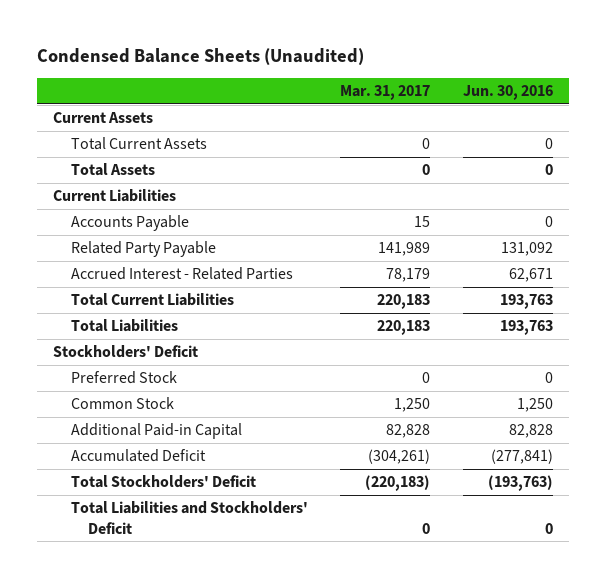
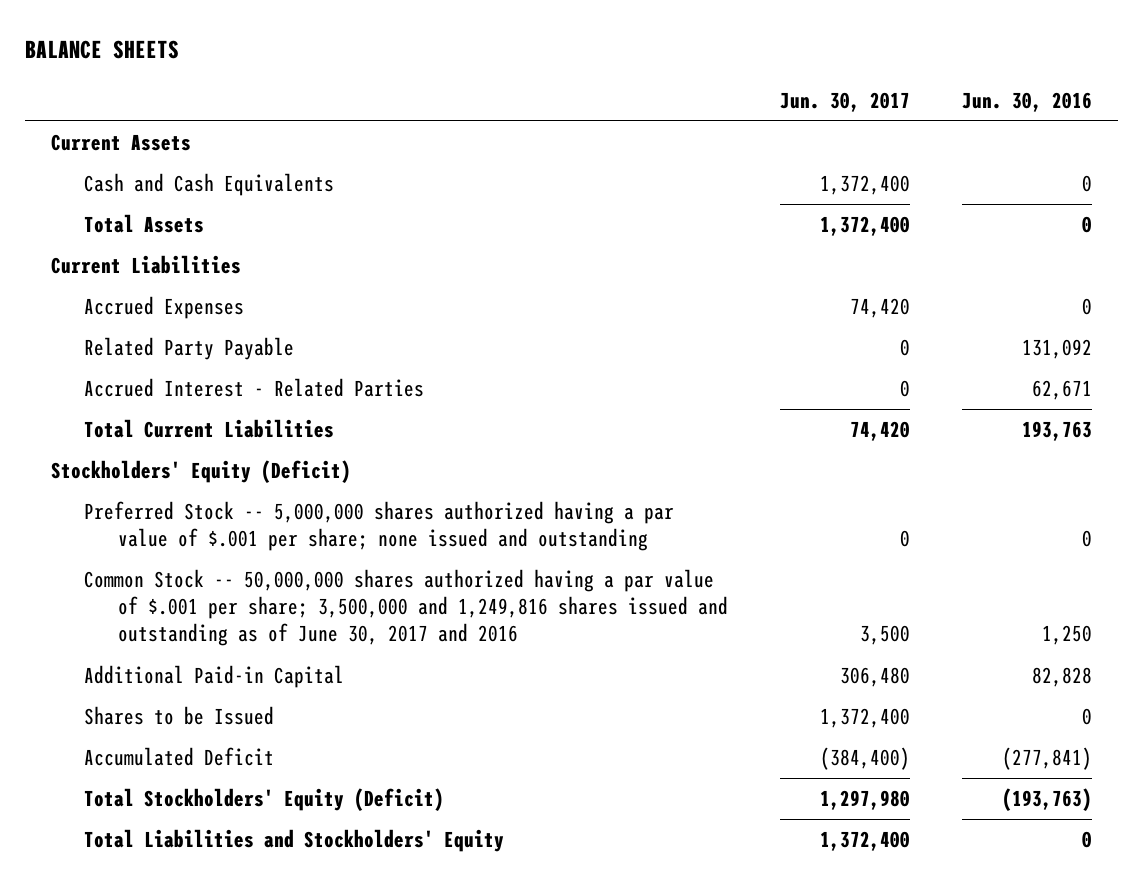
- Condensed Balance Sheets (Unaudited)
+ BALANCE SHEETS
- | Mar. 31, 2017 | Jun. 30, 2016
+ | Jun. 30, 2017 | Jun. 30, 2016
- Total Current Assets | 0 | 0
+ Cash and Cash Equivalents | 1,372,400 | 0
- Accounts Payable | 15 | 0
+ Accrued Expenses | 74,420 | 0
- Total Liabilities | 220,183 | 193,763
- Stockholders' Deficit
- Preferred Stock | 0 | 0
- Common Stock | 1,250 | 1,250
+ Stockholders' Equity (Deficit)
+ Preferred Stock -- 5,000,000 shares authorized having a par value of $.001 per share; none issued and outstanding | 0 | 0
+ Common Stock -- 50,000,000 shares authorized having a par value of $.001 per share; 3,500,000 and 1,249,816 shares issued and outstanding as of June 30, 2017 and 2016 | 3,500 | 1,250
+ Shares to be Issued | 1,372,400 | 0
- Total Stockholders' Deficit | (220,183) | (193,763)
- Total Liabilities and Stockholders' Deficit | 0 | 0
+ Total Stockholders' Equity (Deficit) | 1,297,980 | (193,763)
+ Total Liabilities and Stockholders' Equity | 1,372,400 | 0

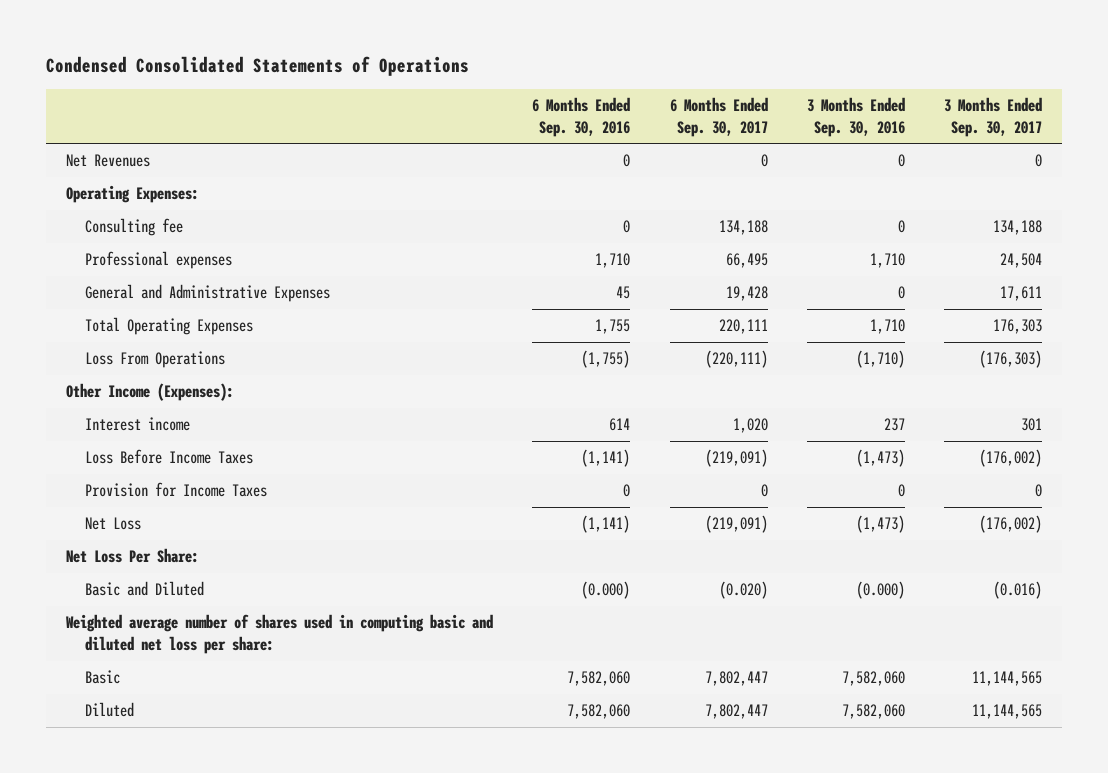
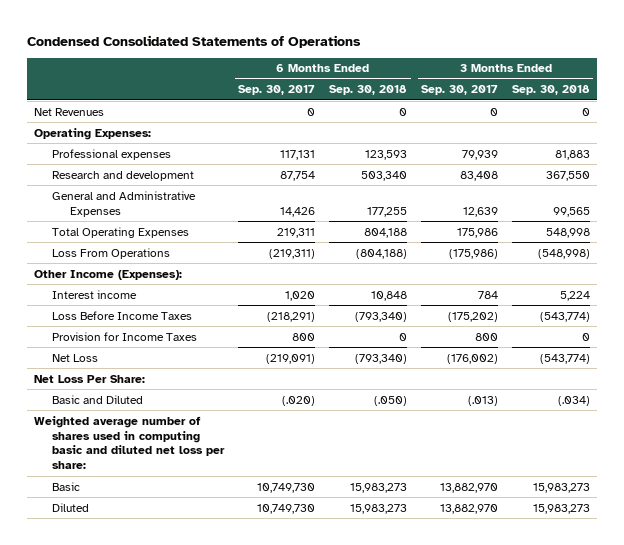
- | 6 Months Ended Sep. 30, 2016 | 6 Months Ended Sep. 30, 2017 | 3 Months Ended Sep. 30, 2016 | 3 Months Ended Sep. 30, 2017
+ | 6 Months Ended Sep. 30, 2017 | 6 Months Ended Sep. 30, 2018 | 3 Months Ended Sep. 30, 2017 | 3 Months Ended Sep. 30, 2018
- Consulting fee | 0 | 134,188 | 0 | 134,188
- Professional expenses | 1,710 | 66,495 | 1,710 | 24,504
- General and Administrative Expenses | 45 | 19,428 | 0 | 17,611
- Total Operating Expenses | 1,755 | 220,111 | 1,710 | 176,303
- Loss From Operations | (1,755) | (220,111) | (1,710) | (176,303)
+ Professional expenses | 117,131 | 123,593 | 79,939 | 81,883
+ Research and development | 87,754 | 503,340 | 83,408 | 367,550
+ General and Administrative Expenses | 14,426 | 177,255 | 12,639 | 99,565
+ Total Operating Expenses | 219,311 | 804,188 | 175,986 | 548,998
+ Loss From Operations | (219,311) | (804,188) | (175,986) | (548,998)
- Interest income | 614 | 1,020 | 237 | 301
- Loss Before Income Taxes | (1,141) | (219,091) | (1,473) | (176,002)
- Provision for Income Taxes | 0 | 0 | 0 | 0
+ Interest income | 1,020 | 10,848 | 784 | 5,224
+ Loss Before Income Taxes | (218,291) | (793,340) | (175,202) | (543,774)
+ Provision for Income Taxes | 800 | 0 | 800 | 0
- Basic and Diluted | (0.000) | (0.020) | (0.000) | (0.016)
+ Basic and Diluted | (.020) | (.050) | (.013) | (.034)
- Basic | 7,582,060 | 7,802,447 | 7,582,060 | 11,144,565
- Diluted | 7,582,060 | 7,802,447 | 7,582,060 | 11,144,565
+ Basic | 10,749,730 | 15,983,273 | 13,882,970 | 15,983,273
+ Diluted | 10,749,730 | 15,983,273 | 13,882,970 | 15,983,273

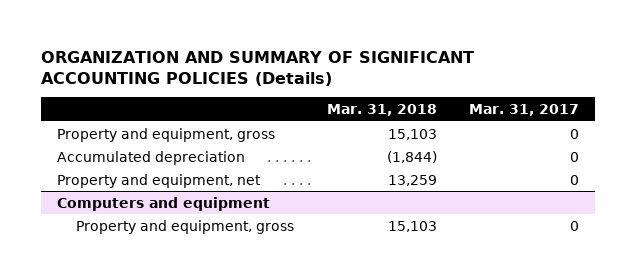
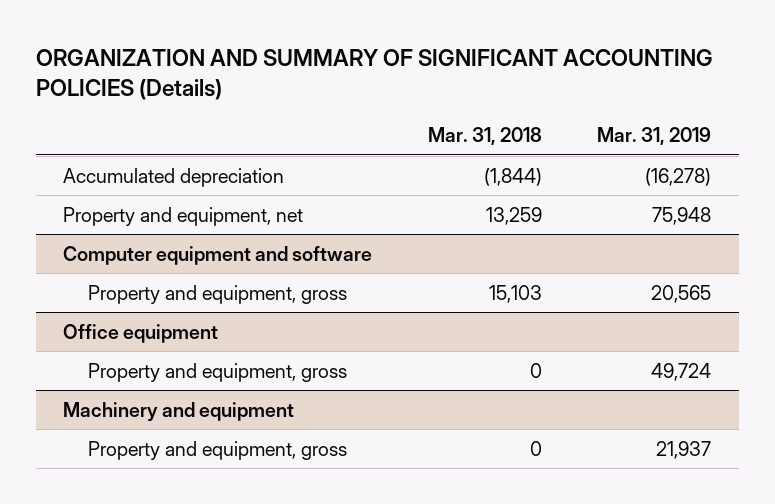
- | Mar. 31, 2018 | Mar. 31, 2017
+ | Mar. 31, 2018 | Mar. 31, 2019
- Property and equipment, gross | 15,103 | 0
- Computers and equipment
+ Computer equipment and software
+ Office equipment
+ Property and equipment, gross | 0 | 49,724
+ Machinery and equipment
+ Property and equipment, gross | 0 | 21,937

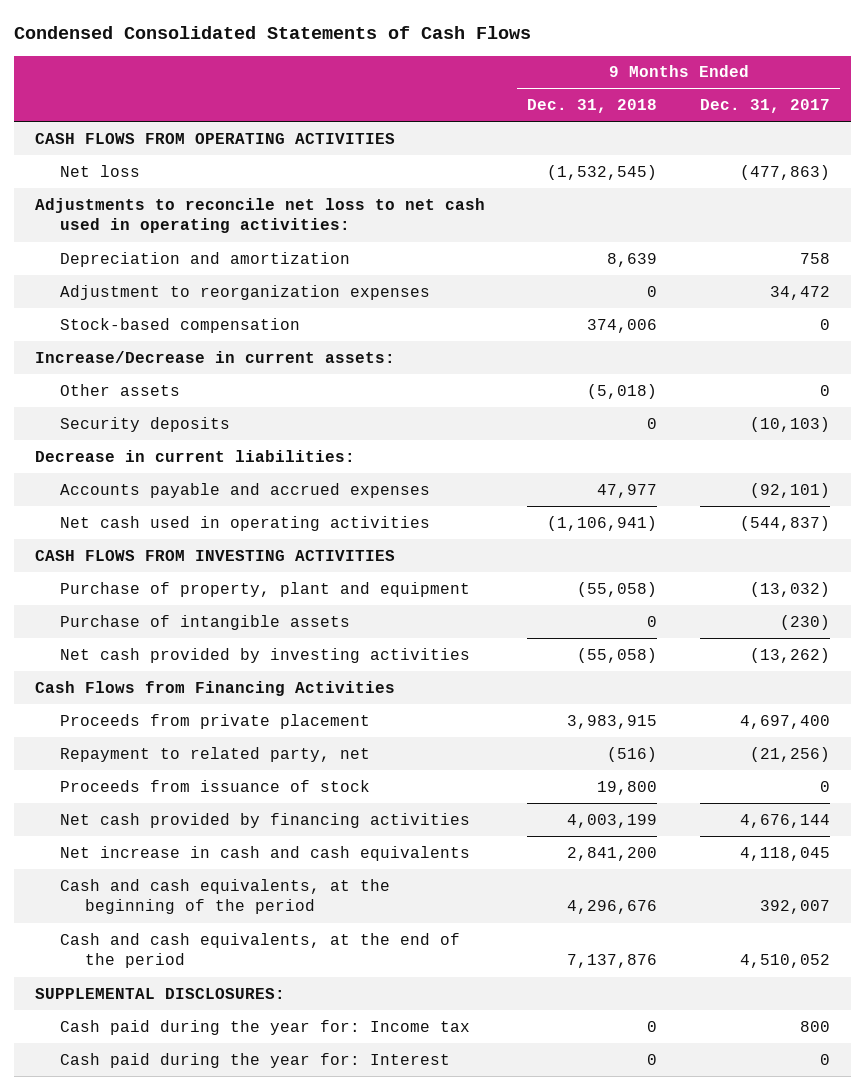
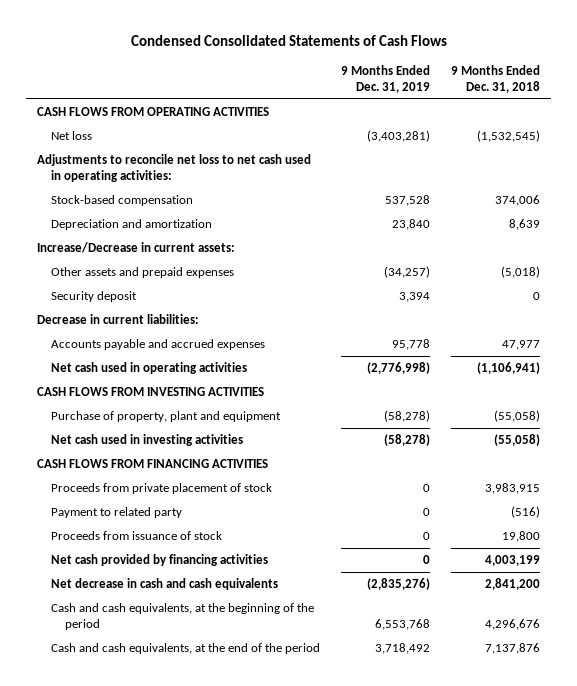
- | 9 Months Ended Dec. 31, 2018 | 9 Months Ended Dec. 31, 2017
+ | 9 Months Ended Dec. 31, 2019 | 9 Months Ended Dec. 31, 2018
- Adjustment to reorganization expenses | 0 | 34,472
moved down: Depreciation and amortization | 23,840 | 8,639
- Other assets | (5,018) | 0
- Security deposits | 0 | (10,103)
+ Other assets and prepaid expenses | (34,257) | (5,018)
+ Security deposit | 3,394 | 0
- Purchase of intangible assets | 0 | (230)
- Net cash provided by investing activities | (55,058) | (13,262)
- Cash Flows from Financing Activities
- Proceeds from private placement | 3,983,915 | 4,697,400
- Repayment to related party, net | (516) | (21,256)
+ Net cash used in investing activities | (58,278) | (55,058)
+ CASH FLOWS FROM FINANCING ACTIVITIES
+ Proceeds from private placement of stock | 0 | 3,983,915
+ Payment to related party | 0 | (516)
- Net increase in cash and cash equivalents | 2,841,200 | 4,118,045
+ Net decrease in cash and cash equivalents | (2,835,276) | 2,841,200
- SUPPLEMENTAL DISCLOSURES:
- Cash paid during the year for: Income tax | 0 | 800
- Cash paid during the year for: Interest | 0 | 0

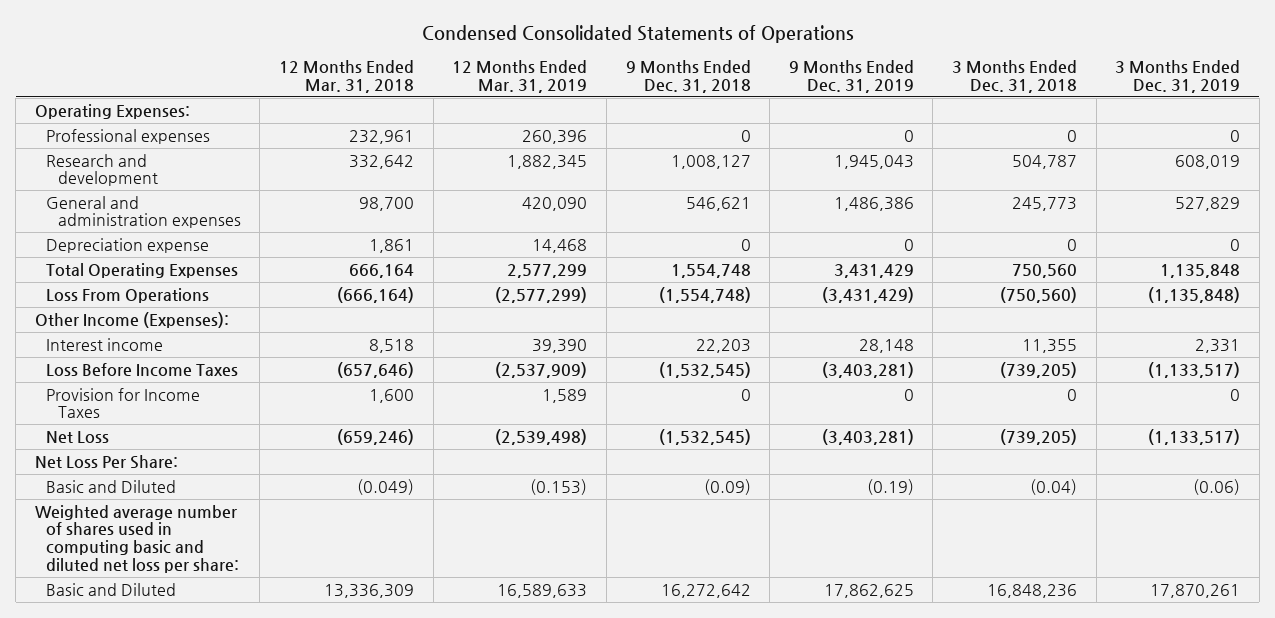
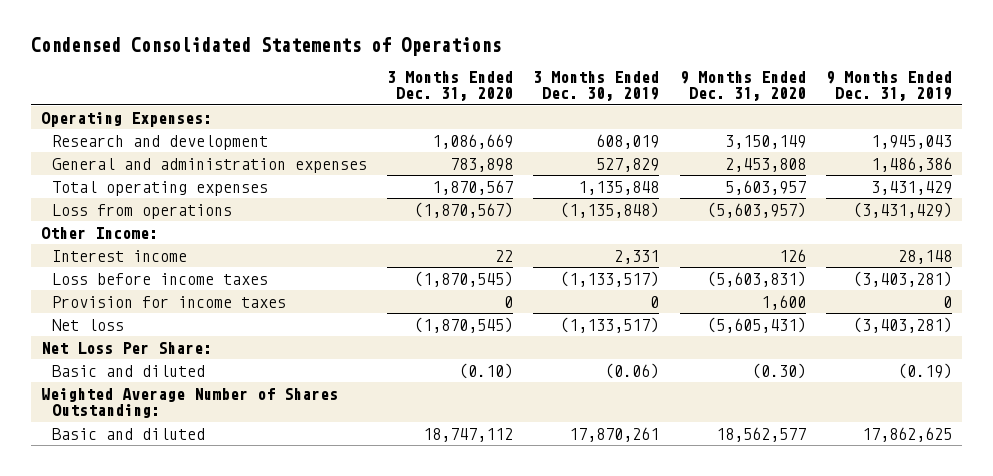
- | 12 Months Ended Mar. 31, 2018 | 12 Months Ended Mar. 31, 2019 | 9 Months Ended Dec. 31, 2018 | 9 Months Ended Dec. 31, 2019 | 3 Months Ended Dec. 31, 2018 | 3 Months Ended Dec. 31, 2019
+ | 3 Months Ended Dec. 31, 2020 | 3 Months Ended Dec. 30, 2019 | 9 Months Ended Dec. 31, 2020 | 9 Months Ended Dec. 31, 2019
- Professional expenses | 232,961 | 260,396 | 0 | 0 | 0 | 0
- Depreciation expense | 1,861 | 14,468 | 0 | 0 | 0 | 0
- Total Operating Expenses | 666,164 | 2,577,299 | 1,554,748 | 3,431,429 | 750,560 | 1,135,848
- Loss From Operations | (666,164) | (2,577,299) | (1,554,748) | (3,431,429) | (750,560) | (1,135,848)
- Other Income (Expenses):
+ Total operating expenses | 1,870,567 | 1,135,848 | 5,603,957 | 3,431,429
+ Loss from operations | (1,870,567) | (1,135,848) | (5,603,957) | (3,431,429)
+ Other Income:
- Loss Before Income Taxes | (657,646) | (2,537,909) | (1,532,545) | (3,403,281) | (739,205) | (1,133,517)
- Provision for Income Taxes | 1,600 | 1,589 | 0 | 0 | 0 | 0
- Net Loss | (659,246) | (2,539,498) | (1,532,545) | (3,403,281) | (739,205) | (1,133,517)
+ Loss before income taxes | (1,870,545) | (1,133,517) | (5,603,831) | (3,403,281)
+ Provision for income taxes | 0 | 0 | 1,600 | 0
+ Net loss | (1,870,545) | (1,133,517) | (5,605,431) | (3,403,281)
- Basic and Diluted | (0.049) | (0.153) | (0.09) | (0.19) | (0.04) | (0.06)
- Weighted average number of shares used in computing basic and diluted net loss per share:
- Basic and Diluted | 13,336,309 | 16,589,633 | 16,272,642 | 17,862,625 | 16,848,236 | 17,870,261
+ Basic and diluted | (0.10) | (0.06) | (0.30) | (0.19)
+ Weighted Average Number of Shares Outstanding:
+ Basic and diluted | 18,747,112 | 17,870,261 | 18,562,577 | 17,862,625

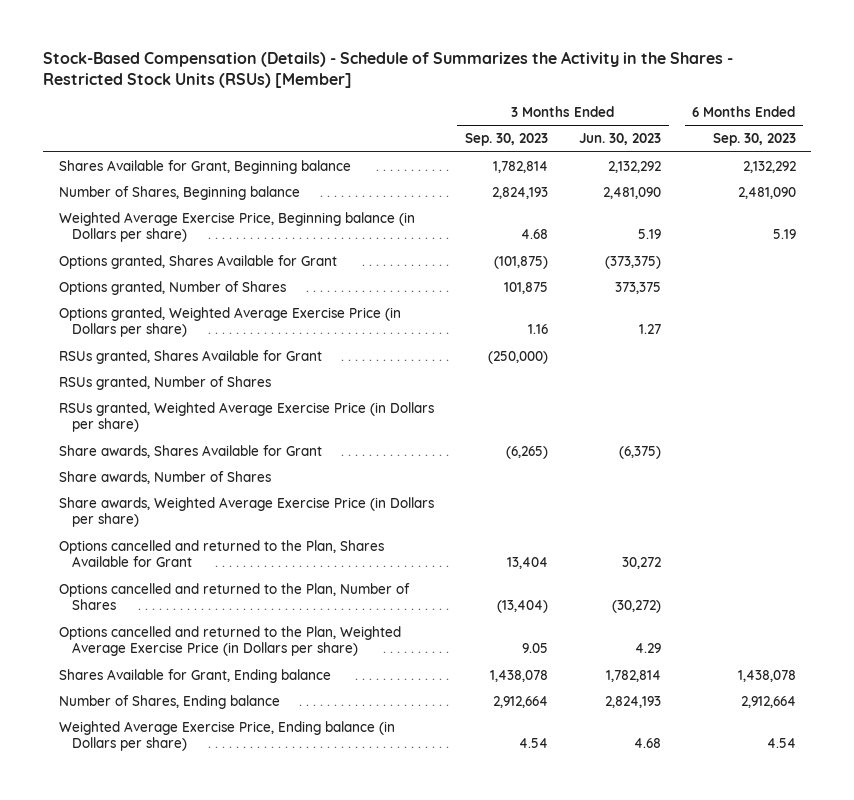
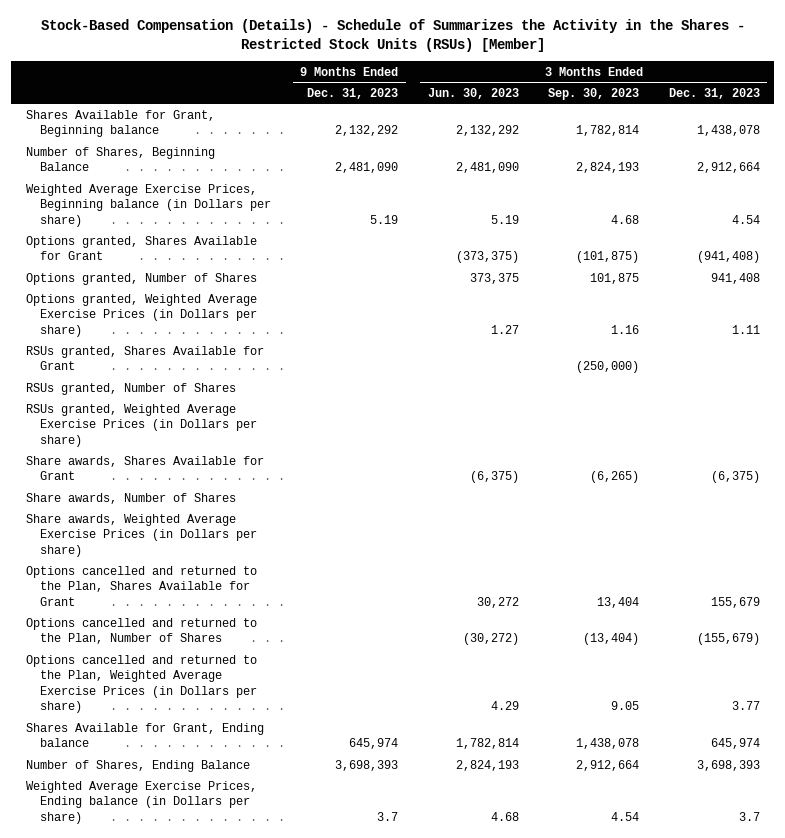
- | 3 Months Ended Sep. 30, 2023 | 3 Months Ended Jun. 30, 2023 | 6 Months Ended Sep. 30, 2023
+ | 9 Months Ended Dec. 31, 2023 | 3 Months Ended Jun. 30, 2023 | 3 Months Ended Sep. 30, 2023 | 3 Months Ended Dec. 31, 2023
- Number of Shares, Beginning balance | 2,824,193 | 2,481,090 | 2,481,090
- Weighted Average Exercise Price, Beginning balance (in Dollars per share) | 4.68 | 5.19 | 5.19
+ Number of Shares, Beginning Balance | 2,481,090 | 2,481,090 | 2,824,193 | 2,912,664
+ Weighted Average Exercise Prices, Beginning balance (in Dollars per share) | 5.19 | 5.19 | 4.68 | 4.54
- Options granted, Weighted Average Exercise Price (in Dollars per share) | 1.16 | 1.27 |
+ Options granted, Weighted Average Exercise Prices (in Dollars per share) | | 1.27 | 1.16 | 1.11
- RSUs granted, Weighted Average Exercise Price (in Dollars per share)
+ RSUs granted, Weighted Average Exercise Prices (in Dollars per share)
- Share awards, Weighted Average Exercise Price (in Dollars per share)
+ Share awards, Weighted Average Exercise Prices (in Dollars per share)
- Options cancelled and returned to the Plan, Weighted Average Exercise Price (in Dollars per share) | 9.05 | 4.29 |
+ Options cancelled and returned to the Plan, Weighted Average Exercise Prices (in Dollars per share) | | 4.29 | 9.05 | 3.77
- Number of Shares, Ending balance | 2,912,664 | 2,824,193 | 2,912,664
- Weighted Average Exercise Price, Ending balance (in Dollars per share) | 4.54 | 4.68 | 4.54
+ Number of Shares, Ending Balance | 3,698,393 | 2,824,193 | 2,912,664 | 3,698,393
+ Weighted Average Exercise Prices, Ending balance (in Dollars per share) | 3.7 | 4.68 | 4.54 | 3.7

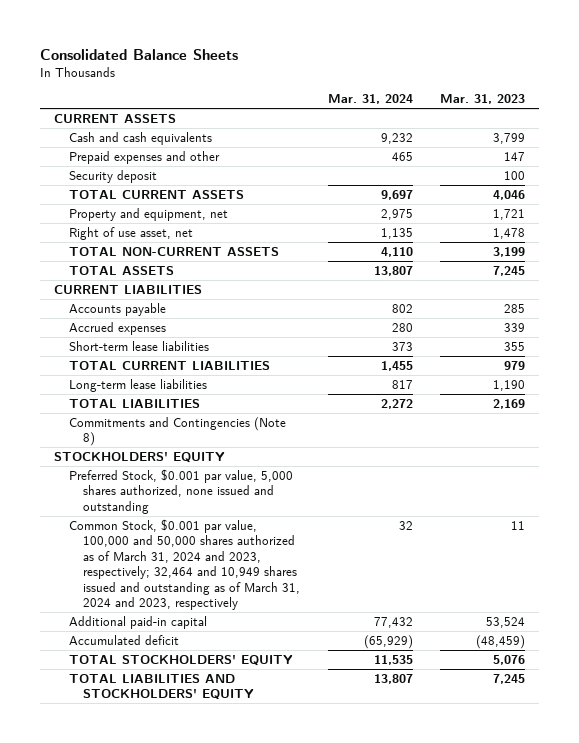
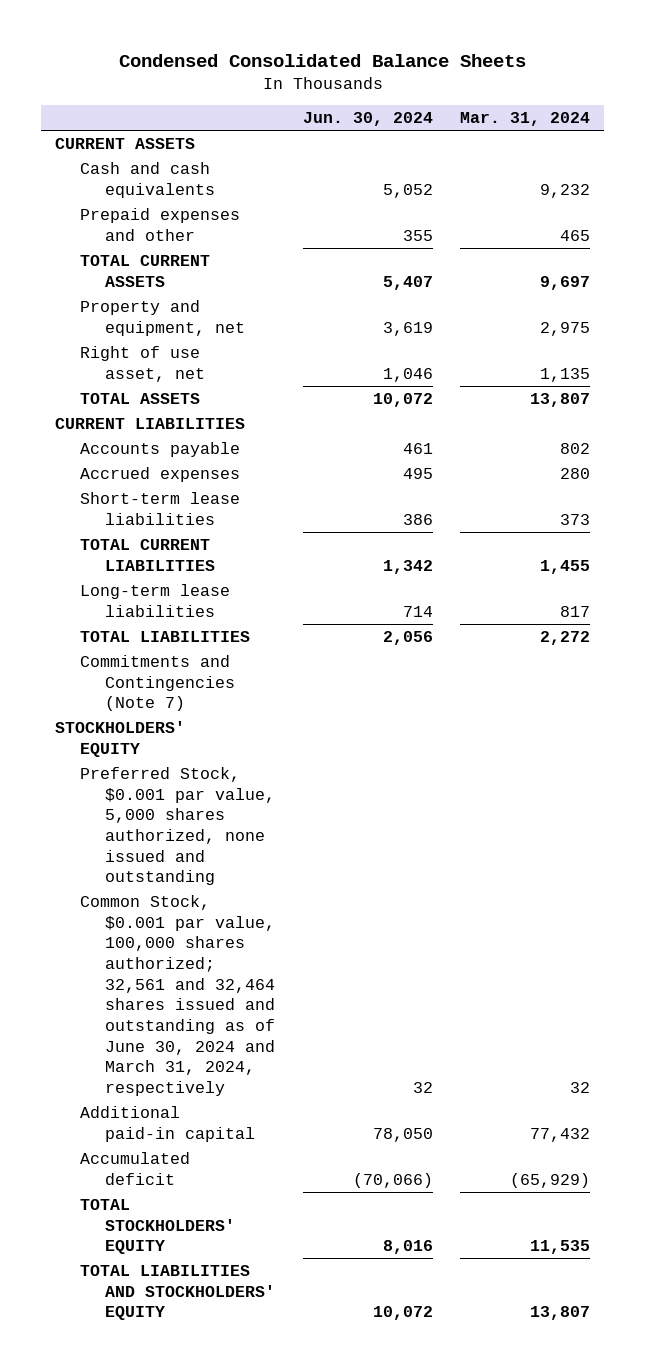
- Consolidated Balance Sheets
+ Condensed Consolidated Balance Sheets
- | Mar. 31, 2024 | Mar. 31, 2023
+ | Jun. 30, 2024 | Mar. 31, 2024
- Security deposit | | 100
- TOTAL NON-CURRENT ASSETS | 4,110 | 3,199
- Commitments and Contingencies (Note 8)
+ Commitments and Contingencies (Note 7)
- Common Stock, $0.001 par value, 100,000 and 50,000 shares authorized as of March 31, 2024 and 2023, respectively; 32,464 and 10,949 shares issued and outstanding as of March 31, 2024 and 2023, respectively | 32 | 11
+ Common Stock, $0.001 par value, 100,000 shares authorized; 32,561 and 32,464 shares issued and outstanding as of June 30, 2024 and March 31, 2024, respectively | 32 | 32

